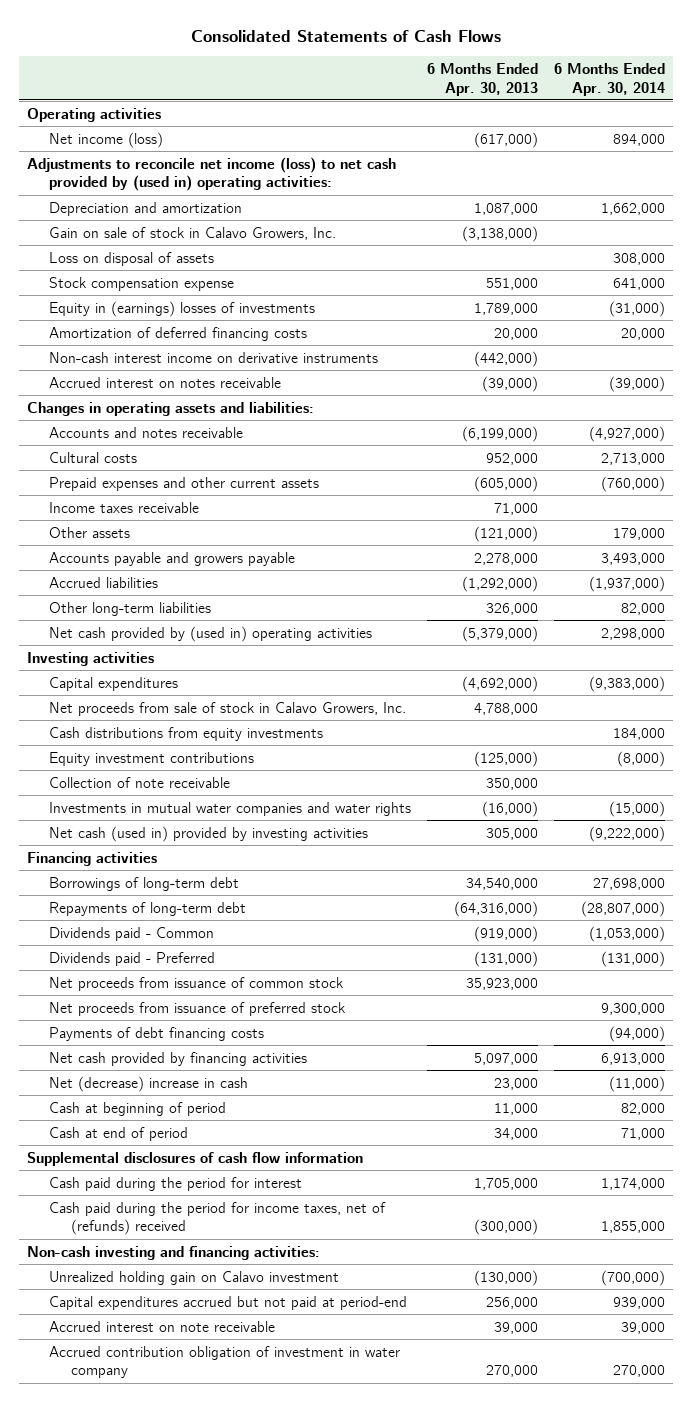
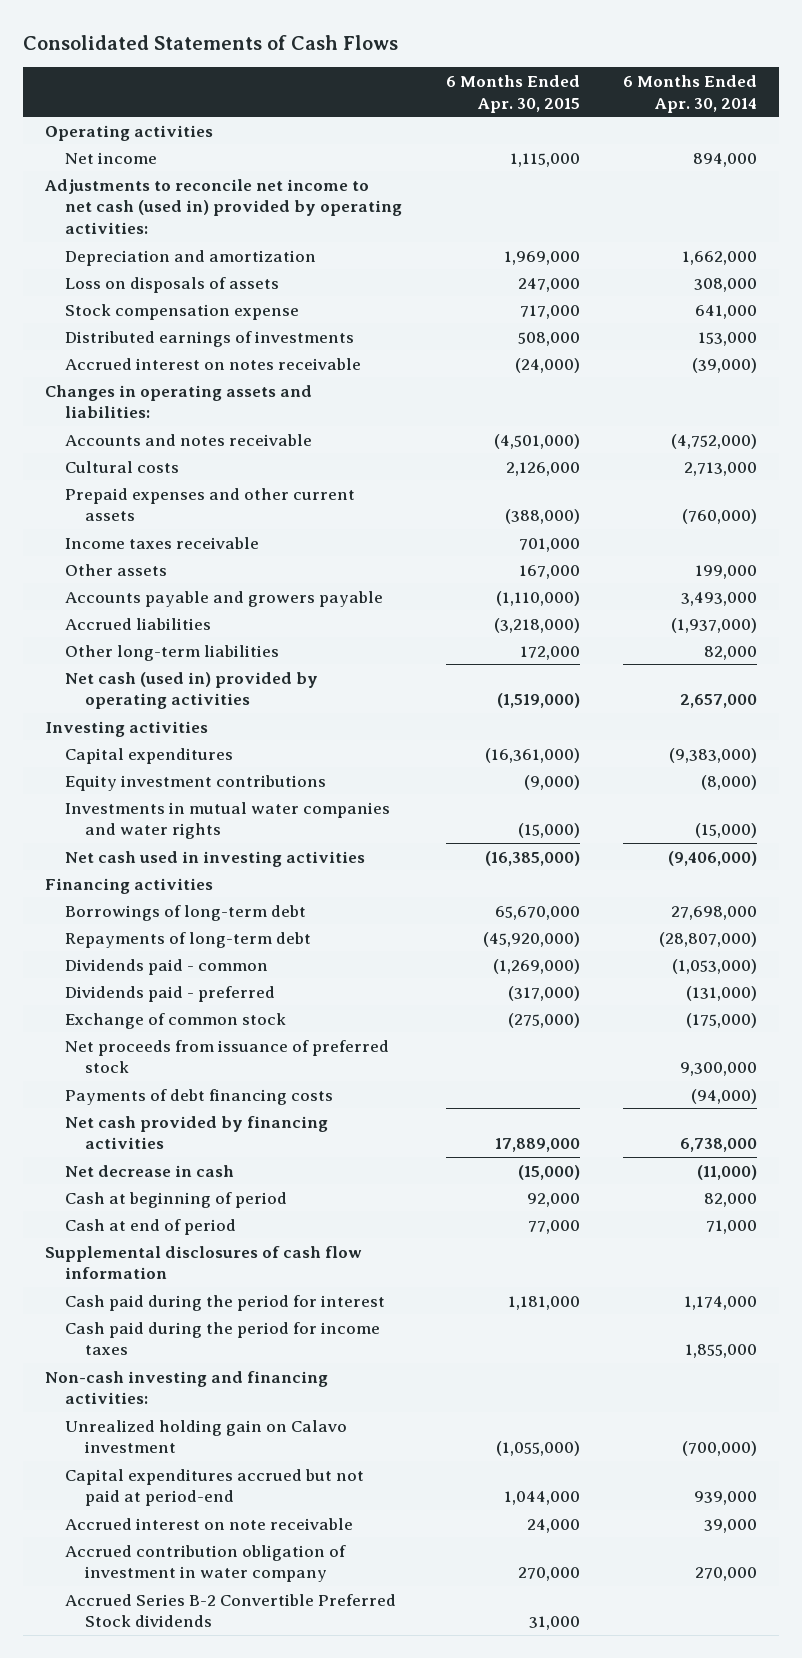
- | 6 Months Ended Apr. 30, 2013 | 6 Months Ended Apr. 30, 2014
+ | 6 Months Ended Apr. 30, 2015 | 6 Months Ended Apr. 30, 2014
- Net income (loss) | (617,000) | 894,000
- Adjustments to reconcile net income (loss) to net cash provided by (used in) operating activities:
+ Net income | 1,115,000 | 894,000
+ Adjustments to reconcile net income to net cash (used in) provided by operating activities:
- Gain on sale of stock in Calavo Growers, Inc. | (3,138,000) |
- Loss on disposal of assets | | 308,000
+ Loss on disposals of assets | 247,000 | 308,000
- Equity in (earnings) losses of investments | 1,789,000 | (31,000)
- Amortization of deferred financing costs | 20,000 | 20,000
- Non-cash interest income on derivative instruments | (442,000) |
+ Distributed earnings of investments | 508,000 | 153,000
- Accounts and notes receivable | (6,199,000) | (4,927,000)
+ Accounts and notes receivable | (4,501,000) | (4,752,000)
- Other assets | (121,000) | 179,000
+ Other assets | 167,000 | 199,000
- Net cash provided by (used in) operating activities | (5,379,000) | 2,298,000
+ Net cash (used in) provided by operating activities | (1,519,000) | 2,657,000
- Net proceeds from sale of stock in Calavo Growers, Inc. | 4,788,000 |
- Cash distributions from equity investments | | 184,000
- Collection of note receivable | 350,000 |
- Net cash (used in) provided by investing activities | 305,000 | (9,222,000)
+ Net cash used in investing activities | (16,385,000) | (9,406,000)
- Dividends paid - Common | (919,000) | (1,053,000)
- Dividends paid - Preferred | (131,000) | (131,000)
- Net proceeds from issuance of common stock | 35,923,000 |
+ Dividends paid - common | (1,269,000) | (1,053,000)
+ Dividends paid - preferred | (317,000) | (131,000)
+ Exchange of common stock | (275,000) | (175,000)
- Net cash provided by financing activities | 5,097,000 | 6,913,000
- Net (decrease) increase in cash | 23,000 | (11,000)
+ Net cash provided by financing activities | 17,889,000 | 6,738,000
+ Net decrease in cash | (15,000) | (11,000)
- Cash paid during the period for income taxes, net of (refunds) received | (300,000) | 1,855,000
+ Cash paid during the period for income taxes | | 1,855,000
+ Accrued Series B-2 Convertible Preferred Stock dividends | 31,000 |

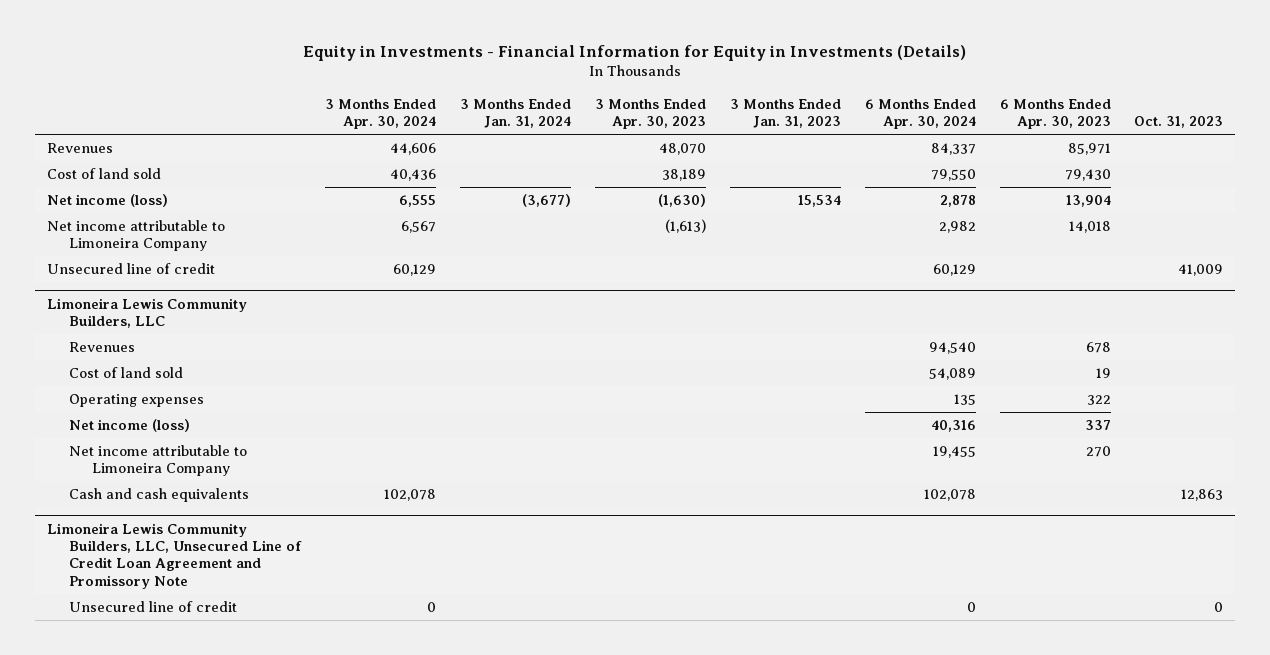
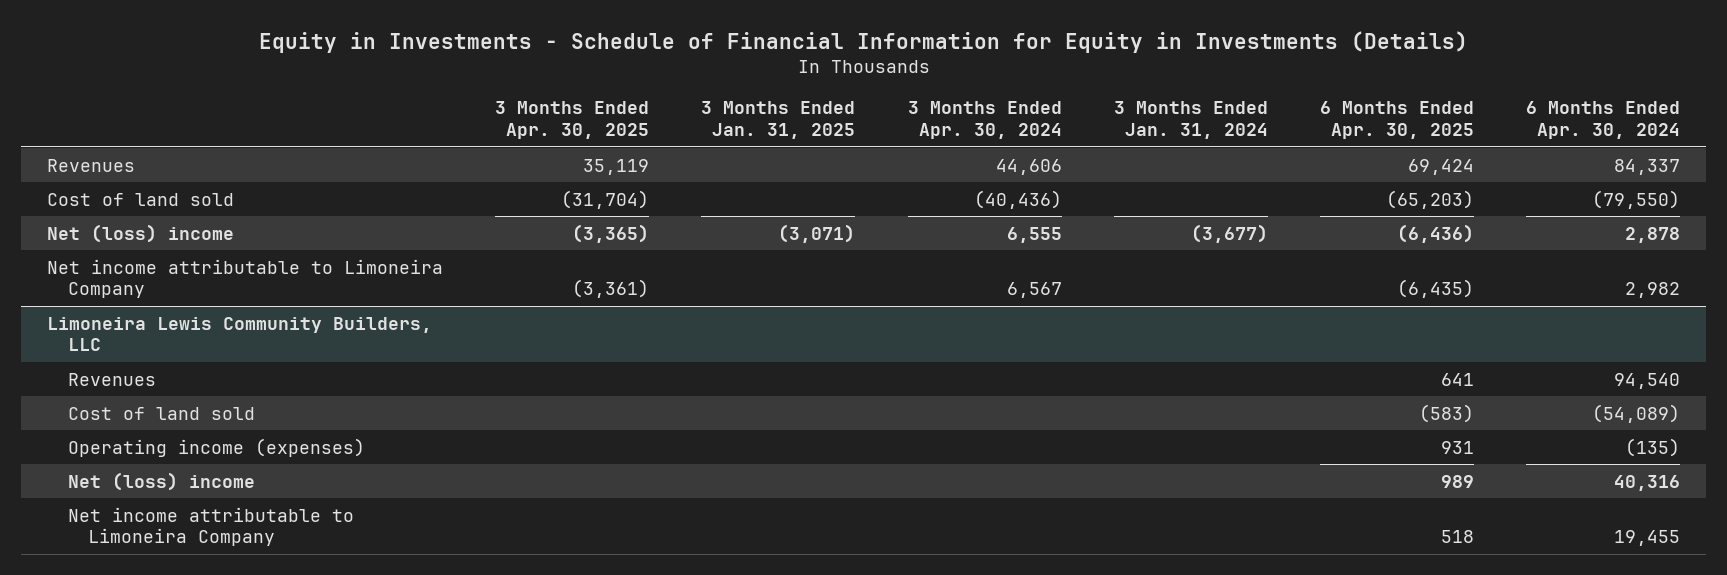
- Equity in Investments - Financial Information for Equity in Investments (Details)
+ Equity in Investments - Schedule of Financial Information for Equity in Investments (Details)
- | 3 Months Ended Apr. 30, 2024 | 3 Months Ended Jan. 31, 2024 | 3 Months Ended Apr. 30, 2023 | 3 Months Ended Jan. 31, 2023 | 6 Months Ended Apr. 30, 2024 | 6 Months Ended Apr. 30, 2023 | Oct. 31, 2023
+ | 3 Months Ended Apr. 30, 2025 | 3 Months Ended Jan. 31, 2025 | 3 Months Ended Apr. 30, 2024 | 3 Months Ended Jan. 31, 2024 | 6 Months Ended Apr. 30, 2025 | 6 Months Ended Apr. 30, 2024
- Cost of land sold | 40,436 | | 38,189 | | 79,550 | 79,430 |
- Net income (loss) | 6,555 | (3,677) | (1,630) | 15,534 | 2,878 | 13,904 |
+ Cost of land sold | (31,704) | | (40,436) | | (65,203) | (79,550)
+ Net (loss) income | (3,365) | (3,071) | 6,555 | (3,677) | (6,436) | 2,878
- Unsecured line of credit | 60,129 | | | | 60,129 | | 41,009
@ Limoneira Lewis Community Builders, LLC
- Cost of land sold | | | | | 54,089 | 19 |
- Operating expenses | | | | | 135 | 322 |
- Net income (loss) | | | | | 40,316 | 337 |
+ Cost of land sold | | | | | (583) | (54,089)
+ Operating income (expenses) | | | | | 931 | (135)
+ Net (loss) income | | | | | 989 | 40,316
- Cash and cash equivalents | 102,078 | | | | 102,078 | | 12,863
- Limoneira Lewis Community Builders, LLC, Unsecured Line of Credit Loan Agreement and Promissory Note
- Unsecured line of credit | 0 | | | | 0 | | 0

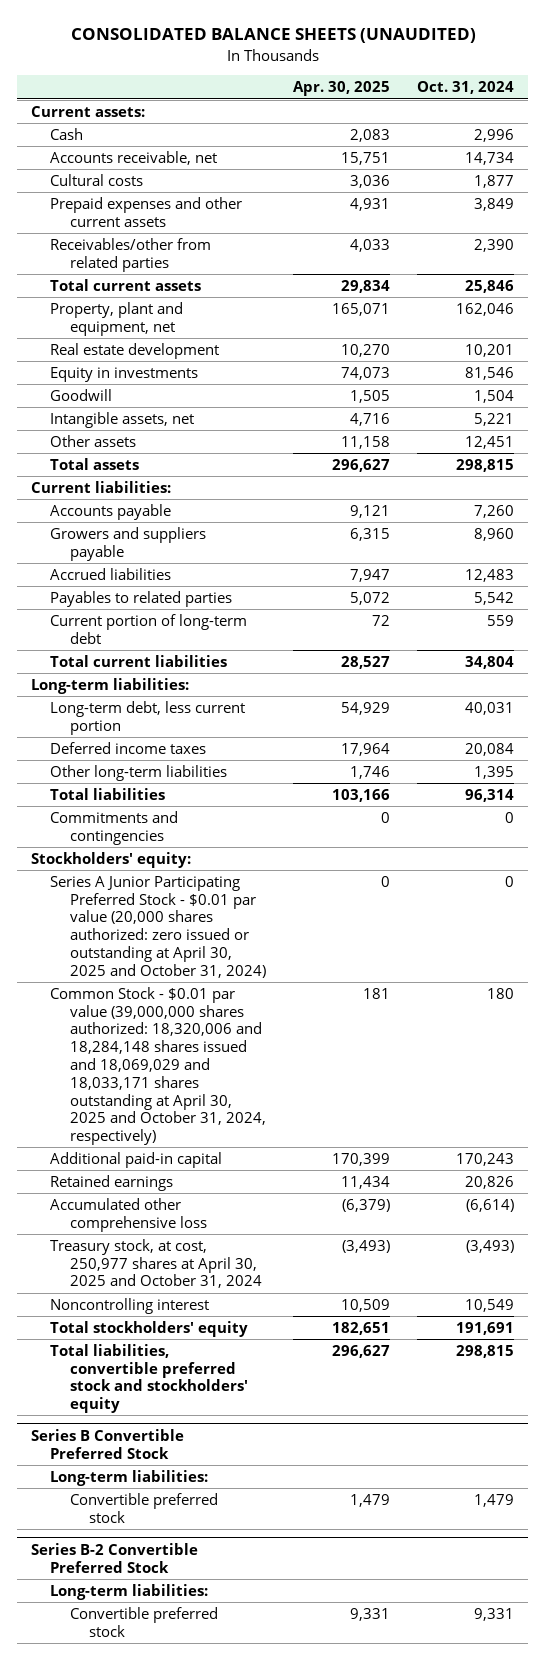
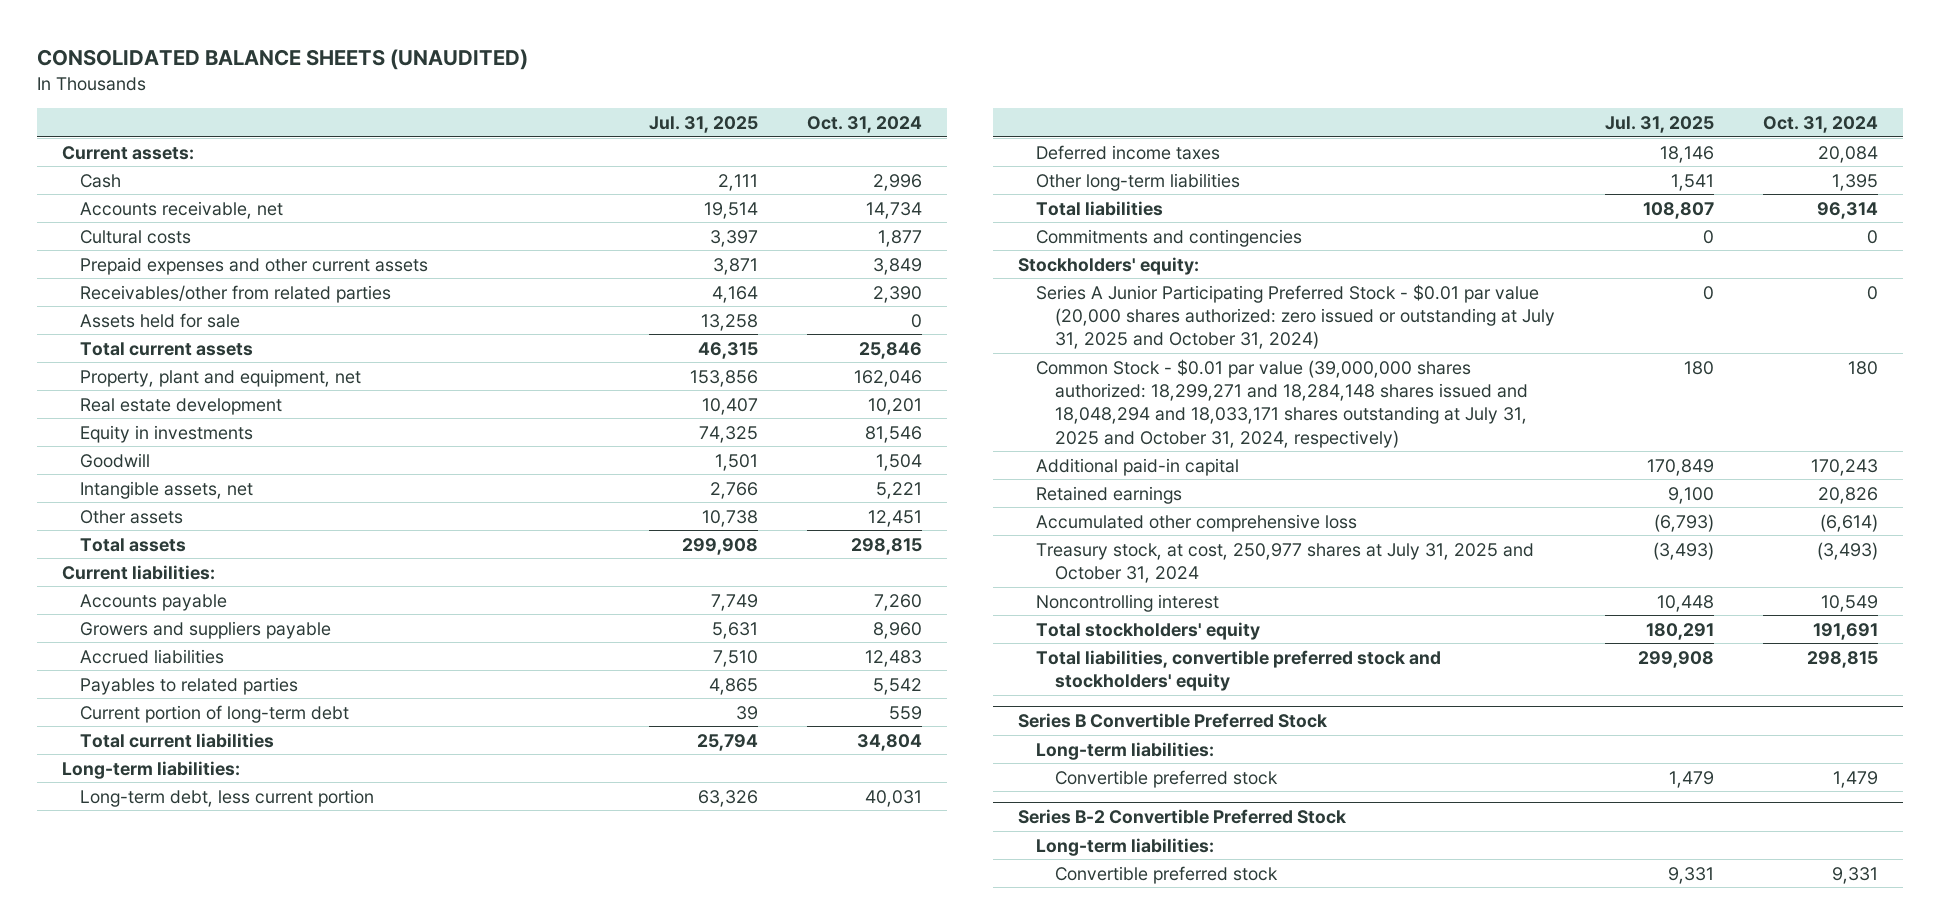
- | Apr. 30, 2025 | Oct. 31, 2024
+ | Jul. 31, 2025 | Oct. 31, 2024
+ Assets held for sale | 13,258 | 0
- Series A Junior Participating Preferred Stock - $0.01 par value (20,000 shares authorized: zero issued or outstanding at April 30, 2025 and October 31, 2024) | 0 | 0
- Common Stock - $0.01 par value (39,000,000 shares authorized: 18,320,006 and 18,284,148 shares issued and 18,069,029 and 18,033,171 shares outstanding at April 30, 2025 and October 31, 2024, respectively) | 181 | 180
+ Series A Junior Participating Preferred Stock - $0.01 par value (20,000 shares authorized: zero issued or outstanding at July 31, 2025 and October 31, 2024) | 0 | 0
+ Common Stock - $0.01 par value (39,000,000 shares authorized: 18,299,271 and 18,284,148 shares issued and 18,048,294 and 18,033,171 shares outstanding at July 31, 2025 and October 31, 2024, respectively) | 180 | 180
- Treasury stock, at cost, 250,977 shares at April 30, 2025 and October 31, 2024 | (3,493) | (3,493)
+ Treasury stock, at cost, 250,977 shares at July 31, 2025 and October 31, 2024 | (3,493) | (3,493)

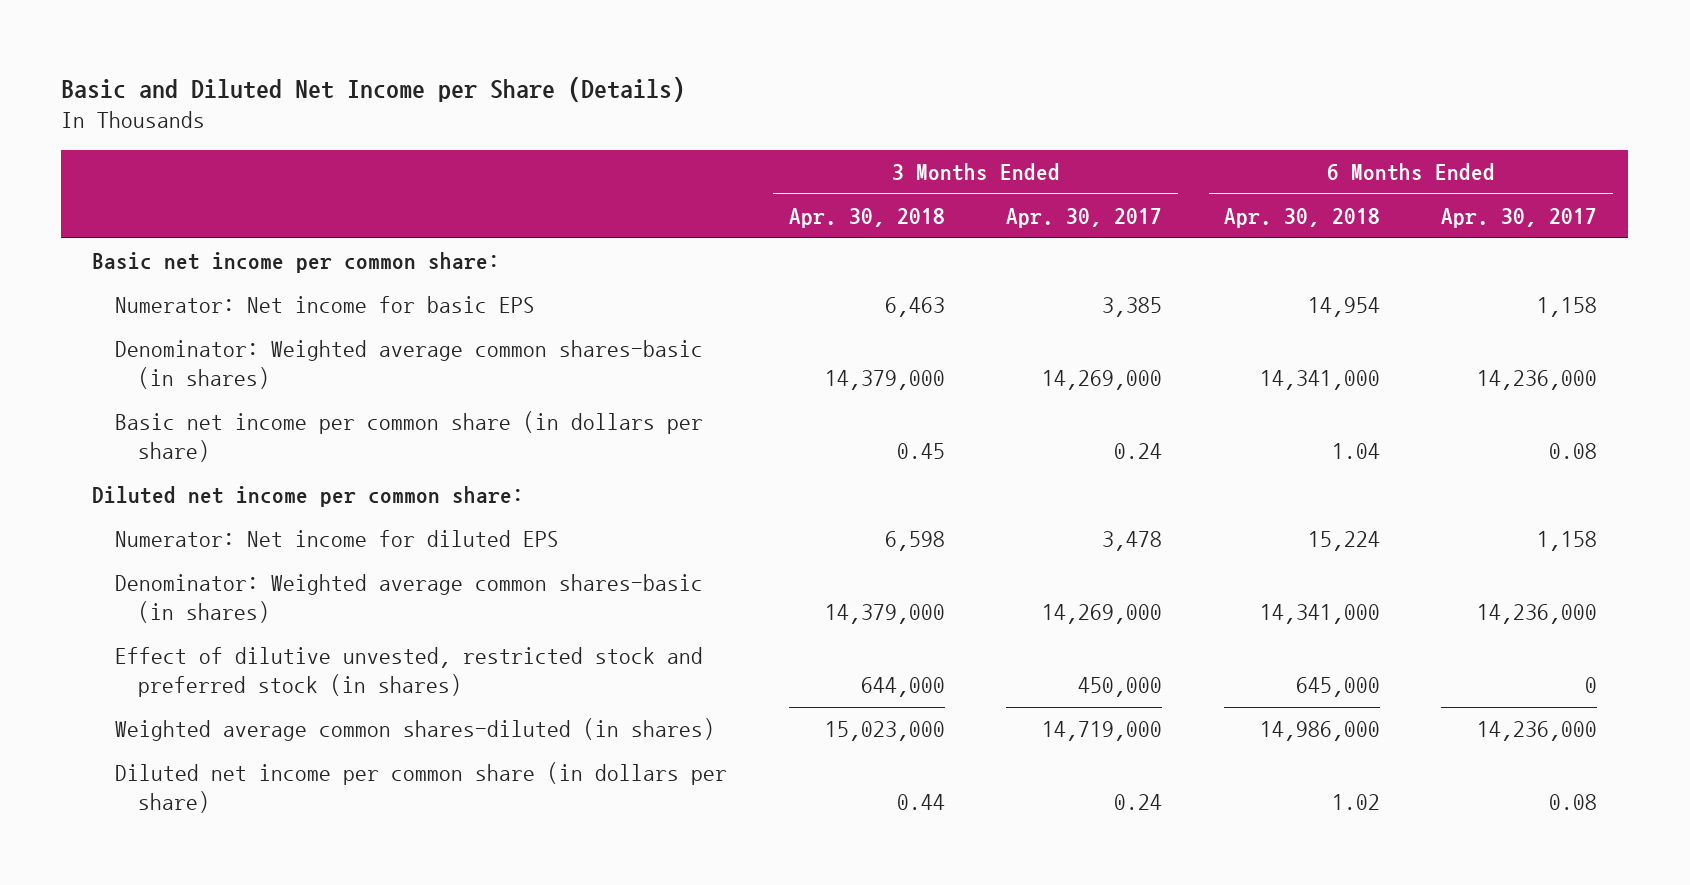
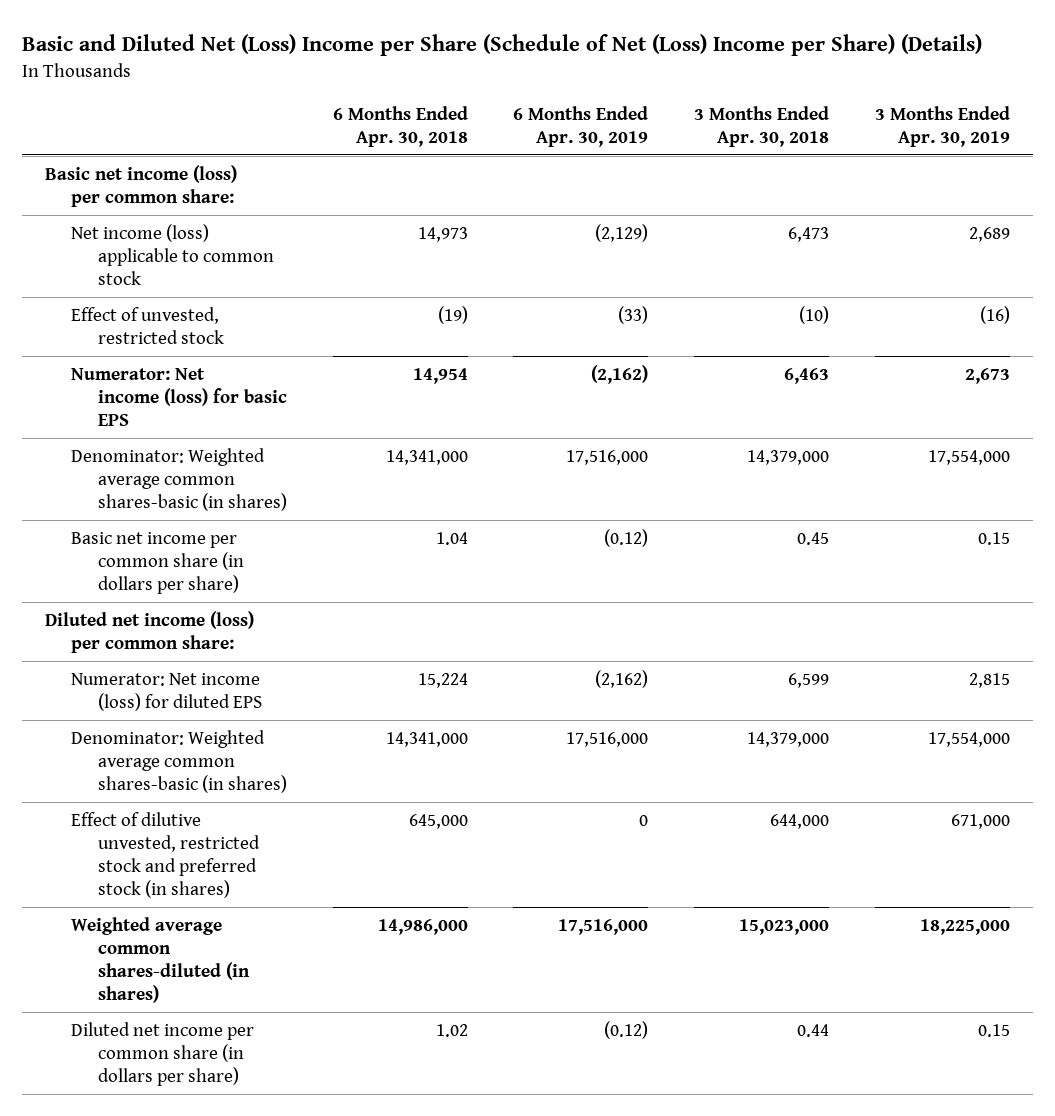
- Basic and Diluted Net Income per Share (Details)
+ Basic and Diluted Net (Loss) Income per Share (Schedule of Net (Loss) Income per Share) (Details)
- | 3 Months Ended Apr. 30, 2018 | 3 Months Ended Apr. 30, 2017 | 6 Months Ended Apr. 30, 2018 | 6 Months Ended Apr. 30, 2017
+ | 6 Months Ended Apr. 30, 2018 | 6 Months Ended Apr. 30, 2019 | 3 Months Ended Apr. 30, 2018 | 3 Months Ended Apr. 30, 2019
- Basic net income per common share:
- Numerator: Net income for basic EPS | 6,463 | 3,385 | 14,954 | 1,158
+ Basic net income (loss) per common share:
+ Net income (loss) applicable to common stock | 14,973 | (2,129) | 6,473 | 2,689
+ Effect of unvested, restricted stock | (19) | (33) | (10) | (16)
+ Numerator: Net income (loss) for basic EPS | 14,954 | (2,162) | 6,463 | 2,673
- Diluted net income per common share:
- Numerator: Net income for diluted EPS | 6,598 | 3,478 | 15,224 | 1,158
+ Diluted net income (loss) per common share:
+ Numerator: Net income (loss) for diluted EPS | 15,224 | (2,162) | 6,599 | 2,815

